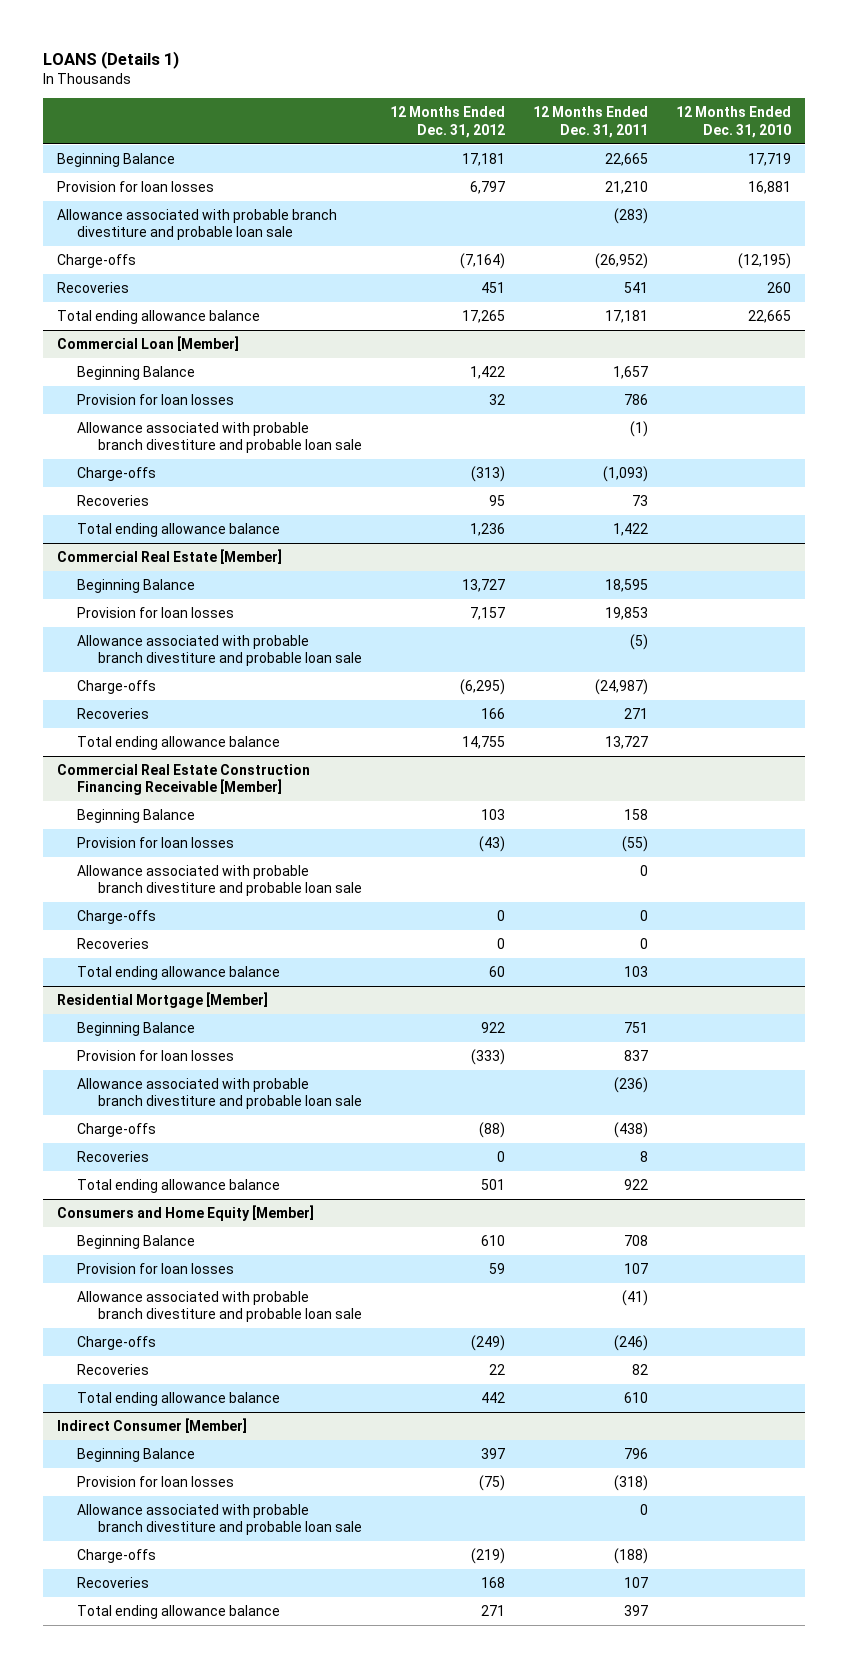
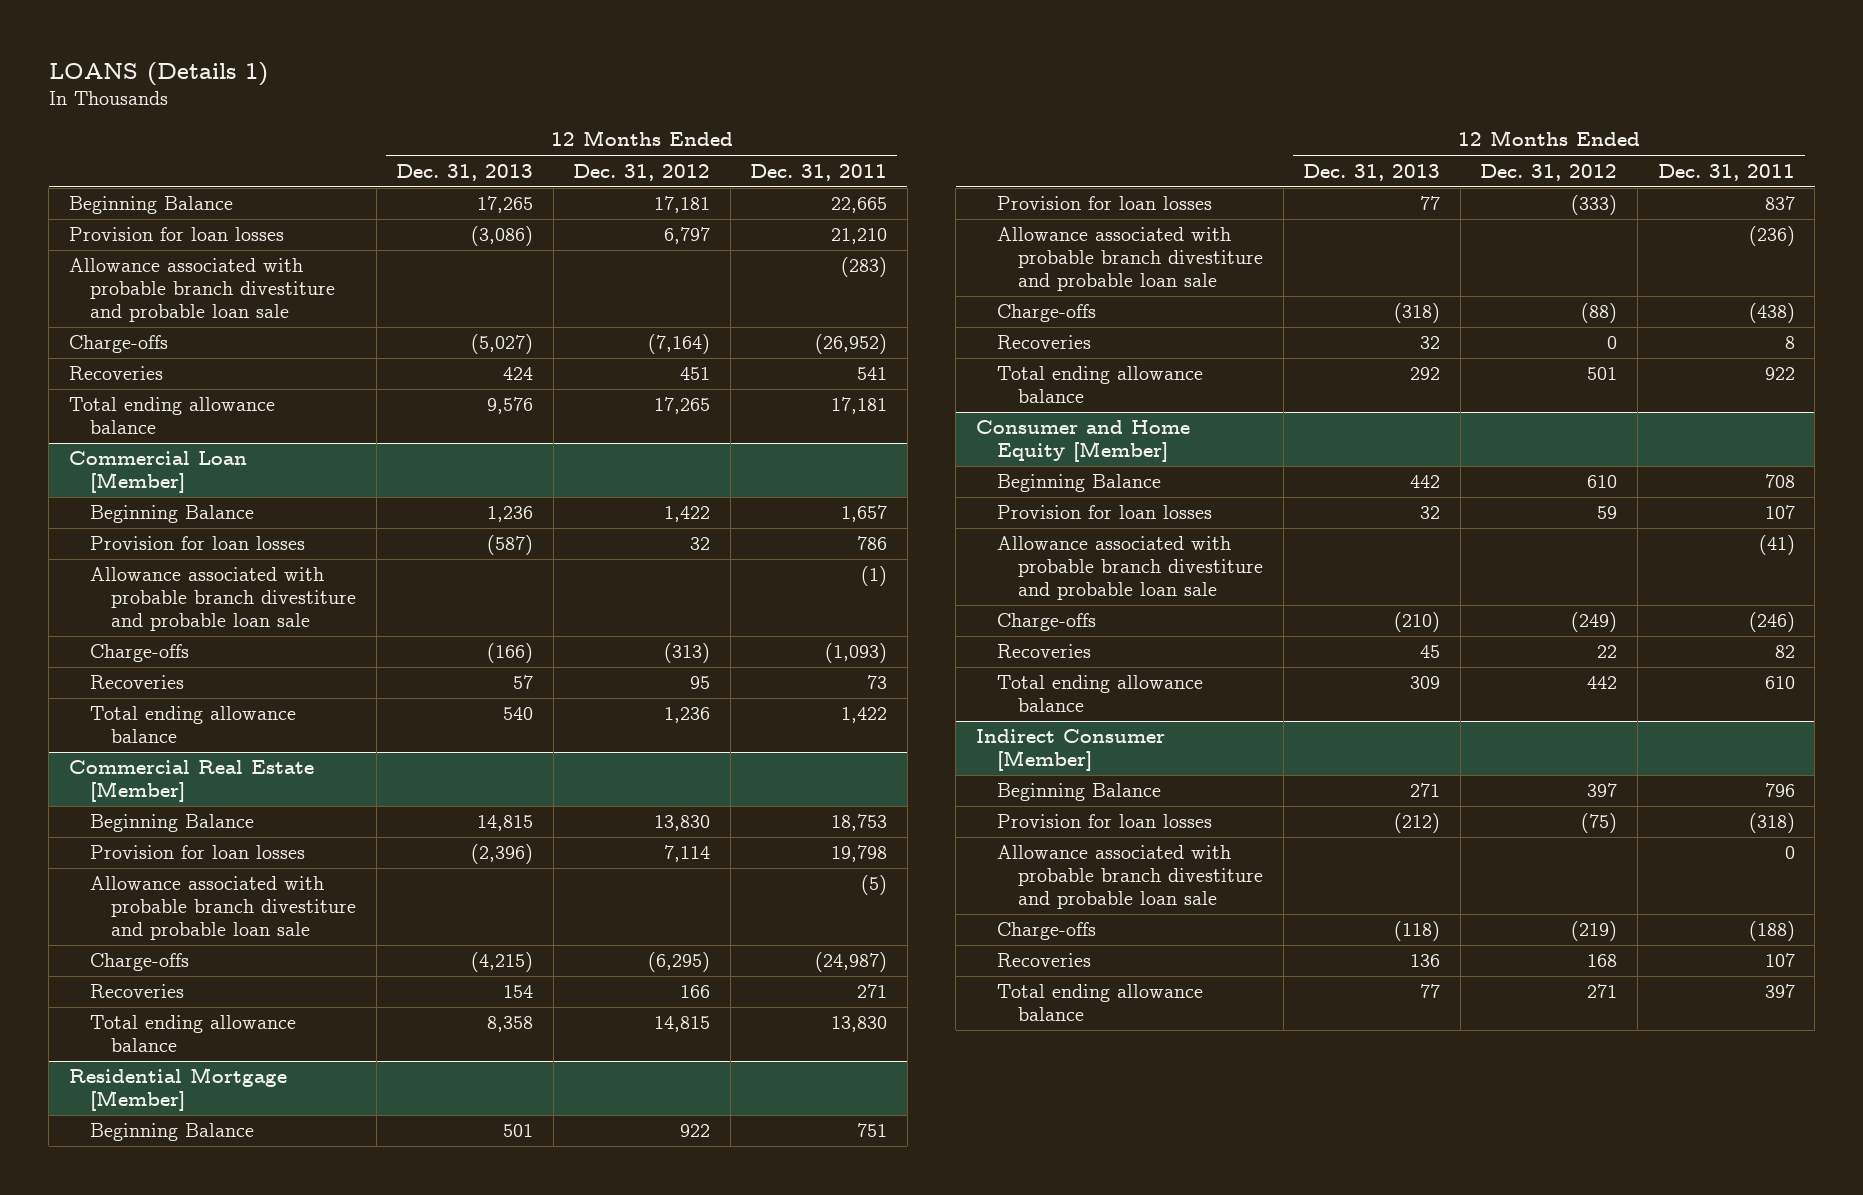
- | 12 Months Ended Dec. 31, 2012 | 12 Months Ended Dec. 31, 2011 | 12 Months Ended Dec. 31, 2010
+ | 12 Months Ended Dec. 31, 2013 | 12 Months Ended Dec. 31, 2012 | 12 Months Ended Dec. 31, 2011
@ Commercial Real Estate [Member]
- Beginning Balance | 13,727 | 18,595 |
- Provision for loan losses | 7,157 | 19,853 |
+ Beginning Balance | 14,815 | 13,830 | 18,753
+ Provision for loan losses | (2,396) | 7,114 | 19,798
- Total ending allowance balance | 14,755 | 13,727 |
- Commercial Real Estate Construction Financing Receivable [Member]
- Beginning Balance | 103 | 158 |
- Provision for loan losses | (43) | (55) |
- Allowance associated with probable branch divestiture and probable loan sale | | 0 |
- Charge-offs | 0 | 0 |
- Recoveries | 0 | 0 |
- Total ending allowance balance | 60 | 103 |
@ Commercial Real Estate [Member]
+ Total ending allowance balance | 8,358 | 14,815 | 13,830
- Consumers and Home Equity [Member]
+ Consumer and Home Equity [Member]

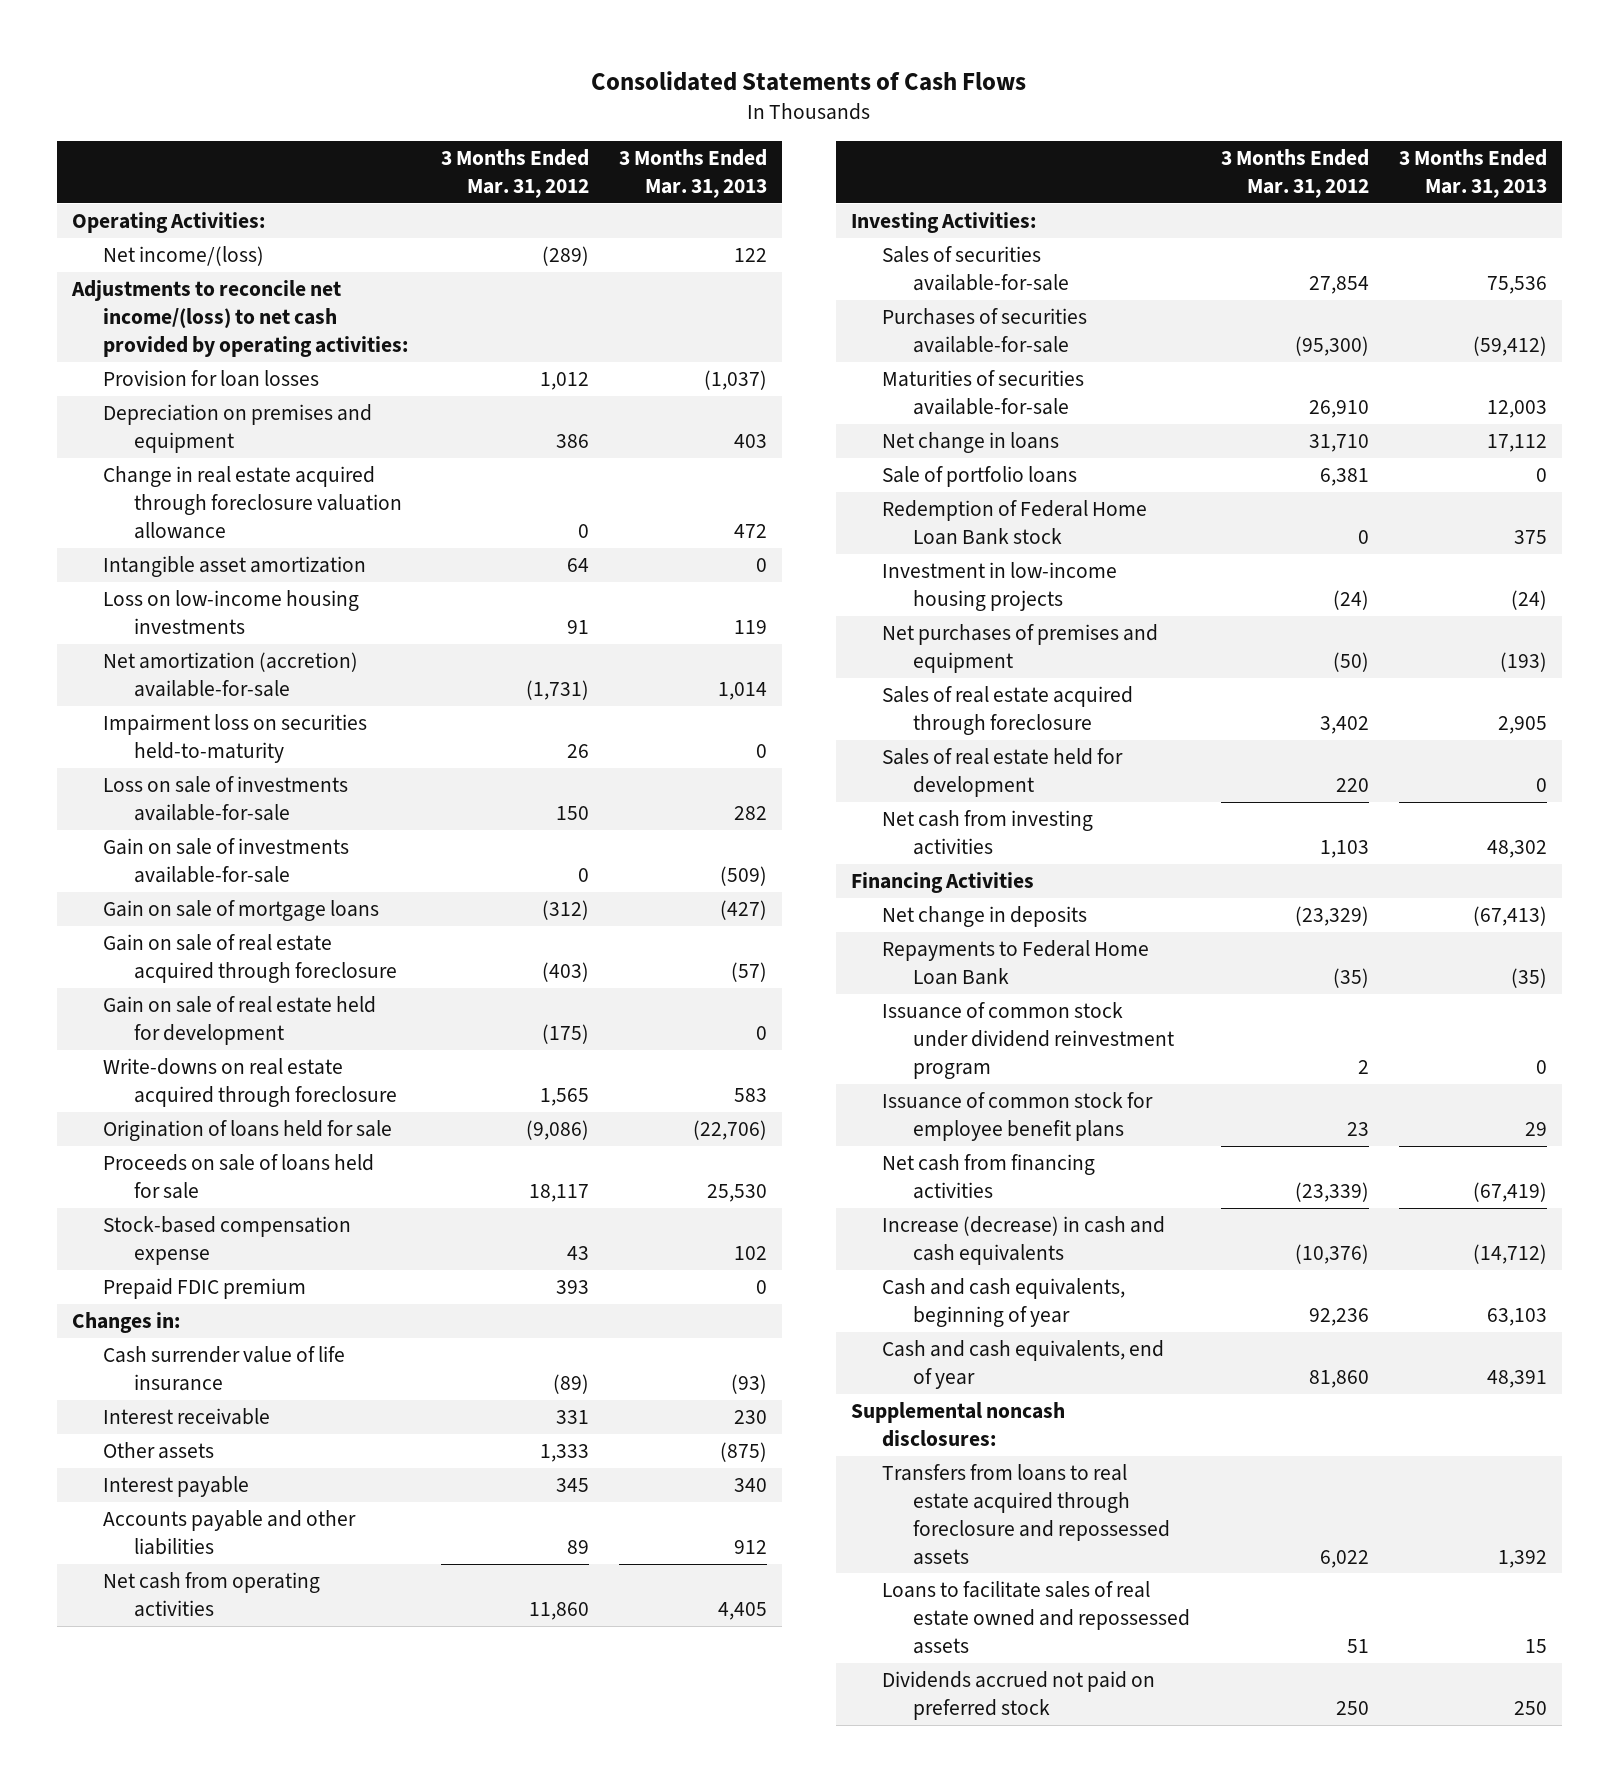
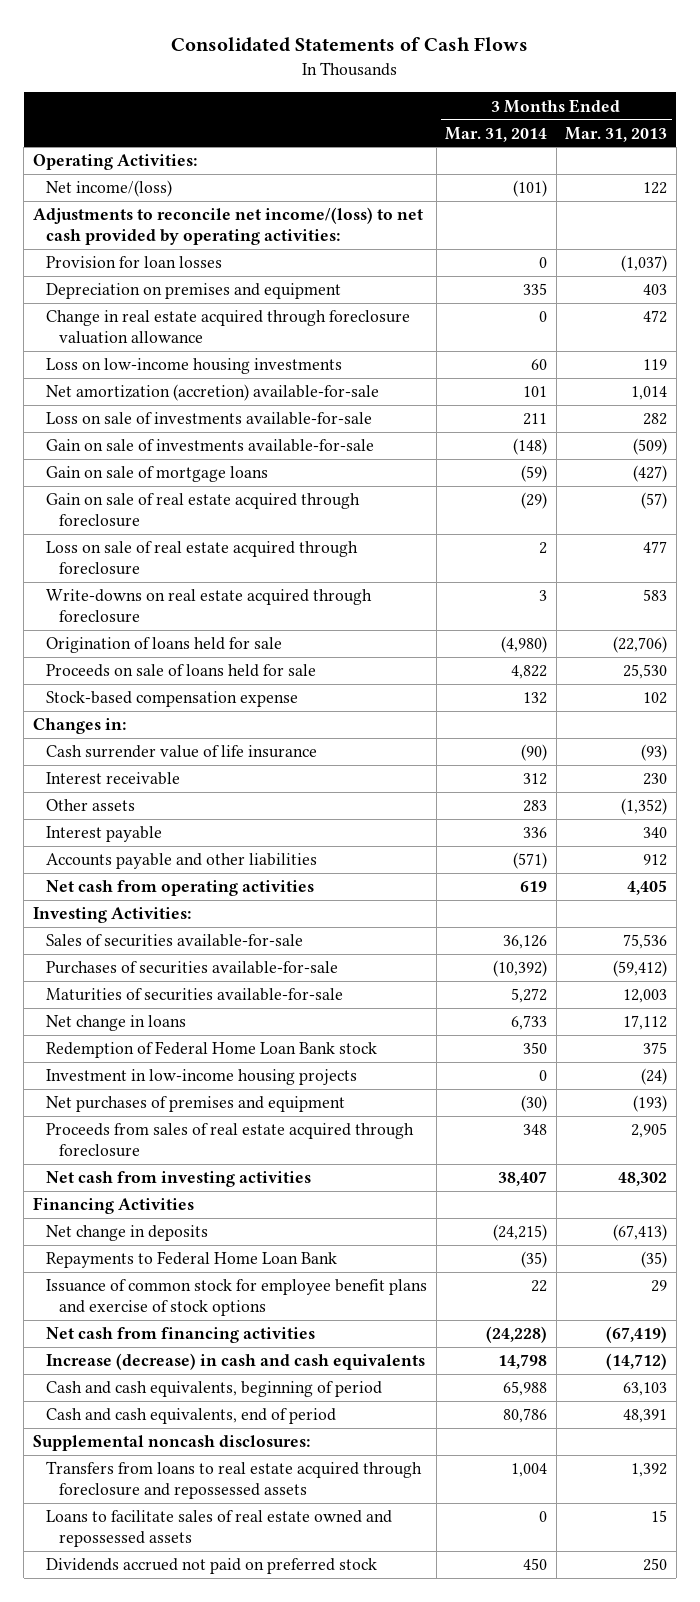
- | 3 Months Ended Mar. 31, 2012 | 3 Months Ended Mar. 31, 2013
+ | 3 Months Ended Mar. 31, 2014 | 3 Months Ended Mar. 31, 2013
- Intangible asset amortization | 64 | 0
- Impairment loss on securities held-to-maturity | 26 | 0
- Gain on sale of real estate held for development | (175) | 0
+ Loss on sale of real estate acquired through foreclosure | 2 | 477
- Prepaid FDIC premium | 393 | 0
- Other assets | 1,333 | (875)
+ Other assets | 283 | (1,352)
- Sale of portfolio loans | 6,381 | 0
- Sales of real estate acquired through foreclosure | 3,402 | 2,905
- Sales of real estate held for development | 220 | 0
+ Proceeds from sales of real estate acquired through foreclosure | 348 | 2,905
- Issuance of common stock under dividend reinvestment program | 2 | 0
- Issuance of common stock for employee benefit plans | 23 | 29
+ Issuance of common stock for employee benefit plans and exercise of stock options | 22 | 29
- Cash and cash equivalents, beginning of year | 92,236 | 63,103
- Cash and cash equivalents, end of year | 81,860 | 48,391
+ Cash and cash equivalents, beginning of period | 65,988 | 63,103
+ Cash and cash equivalents, end of period | 80,786 | 48,391

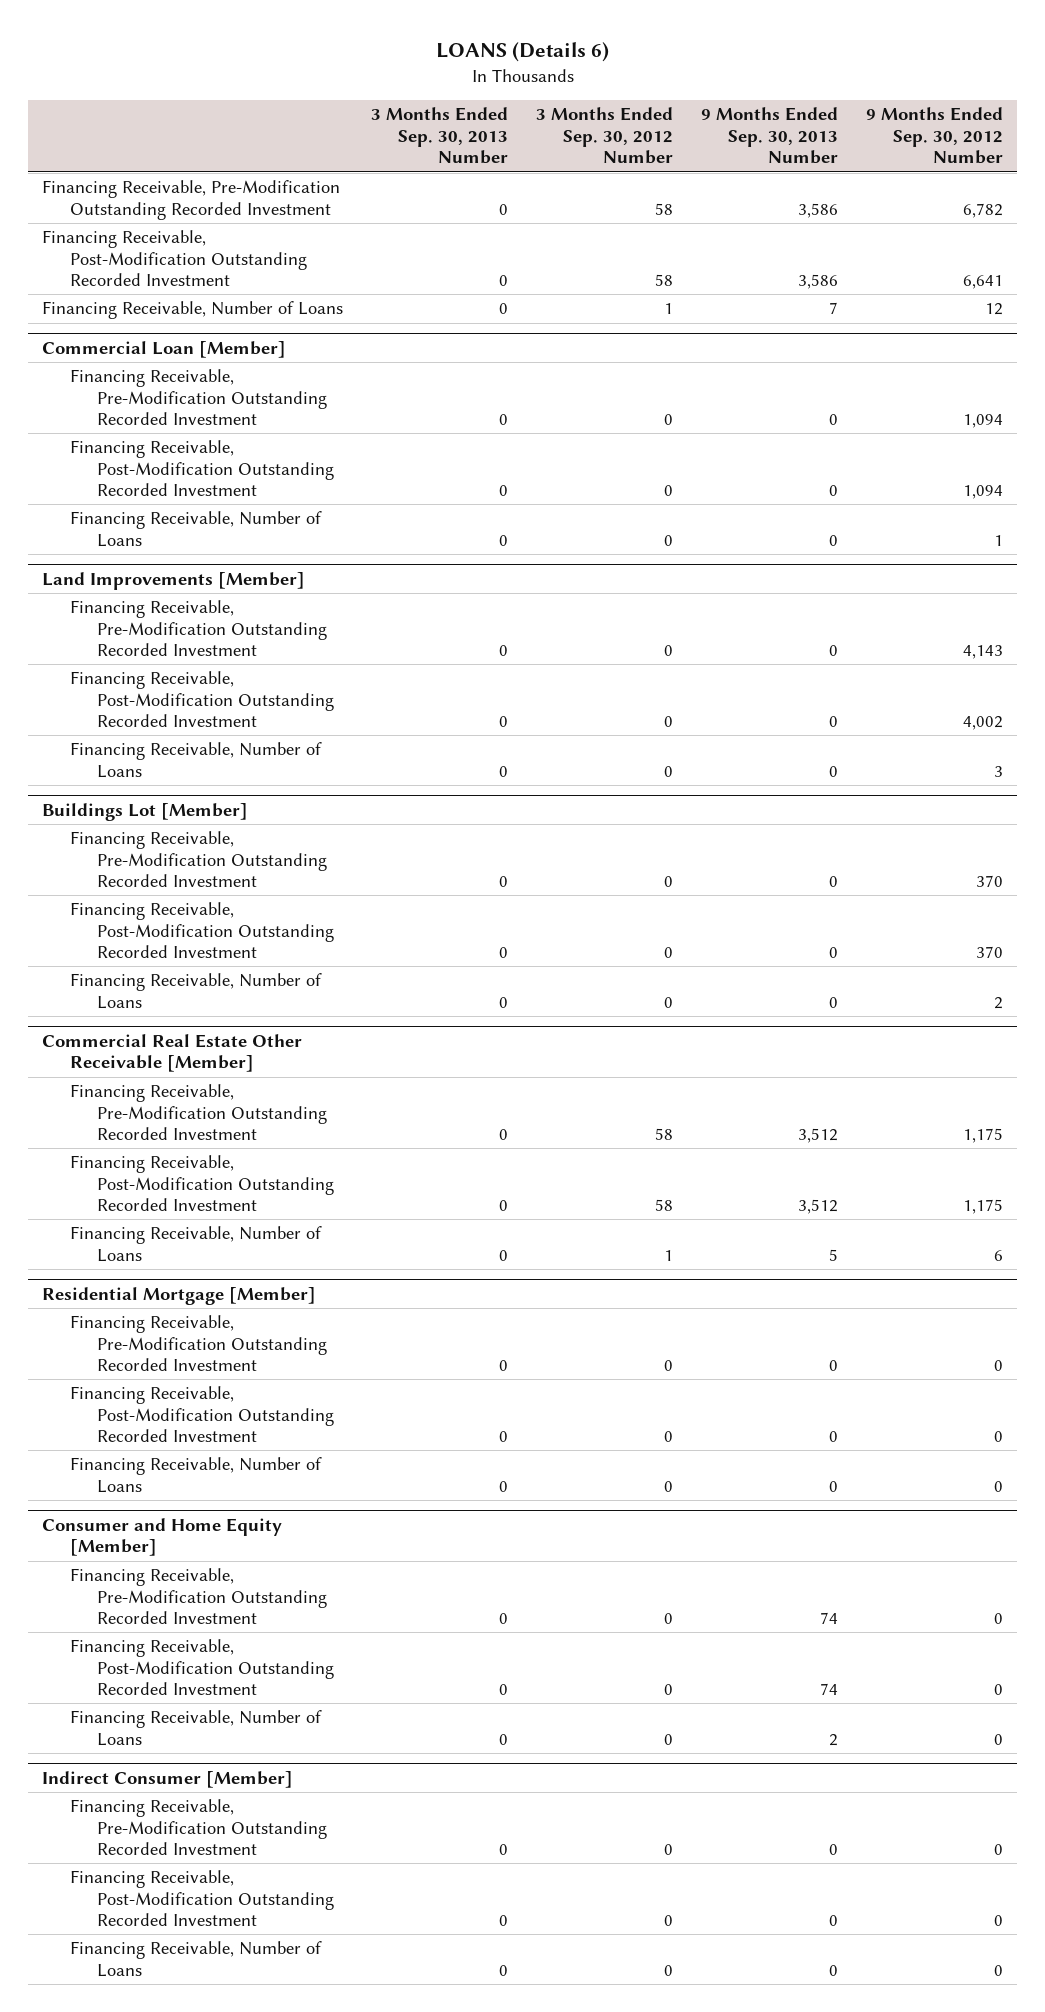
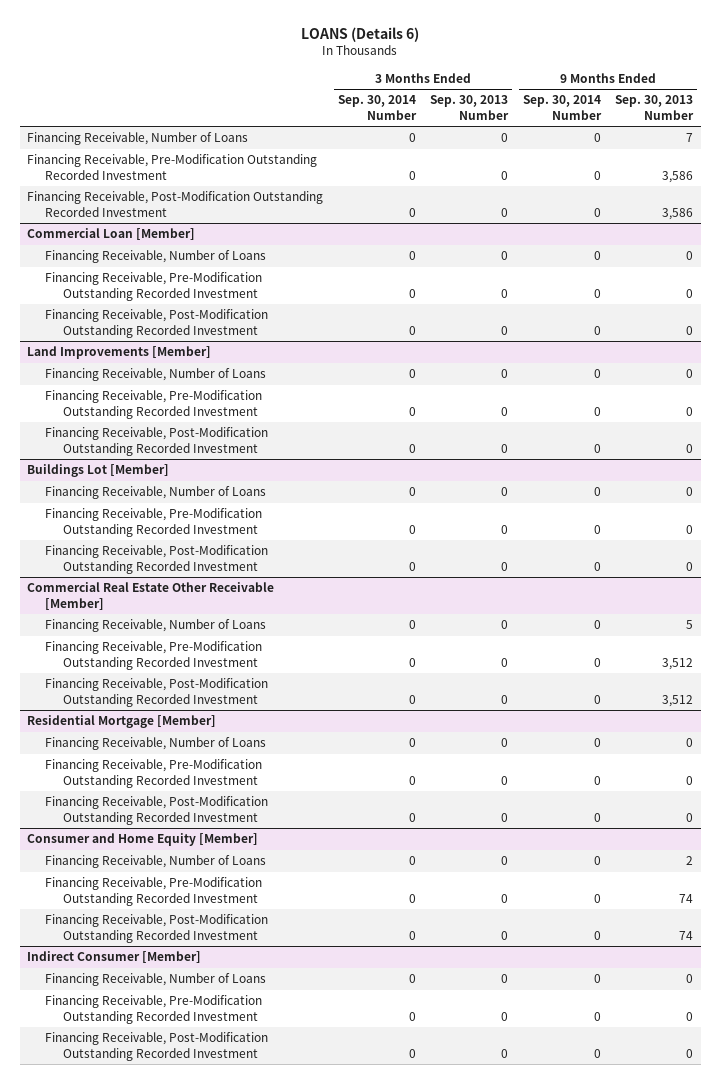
- | 3 Months Ended Sep. 30, 2013 Number | 3 Months Ended Sep. 30, 2012 Number | 9 Months Ended Sep. 30, 2013 Number | 9 Months Ended Sep. 30, 2012 Number
+ | 3 Months Ended Sep. 30, 2014 Number | 3 Months Ended Sep. 30, 2013 Number | 9 Months Ended Sep. 30, 2014 Number | 9 Months Ended Sep. 30, 2013 Number
moved up: Financing Receivable, Number of Loans | 0 | 0 | 0 | 7
@ Commercial Loan [Member]
moved up: Financing Receivable, Number of Loans | 0 | 0 | 0 | 0
@ Land Improvements [Member]
moved up: Financing Receivable, Number of Loans | 0 | 0 | 0 | 0
@ Buildings Lot [Member]
moved up: Financing Receivable, Number of Loans | 0 | 0 | 0 | 0
@ Commercial Real Estate Other Receivable [Member]
moved up: Financing Receivable, Number of Loans | 0 | 0 | 0 | 5
@ Residential Mortgage [Member]
moved up: Financing Receivable, Number of Loans | 0 | 0 | 0 | 0
@ Consumer and Home Equity [Member]
moved up: Financing Receivable, Number of Loans | 0 | 0 | 0 | 2
@ Indirect Consumer [Member]
moved up: Financing Receivable, Number of Loans | 0 | 0 | 0 | 0

